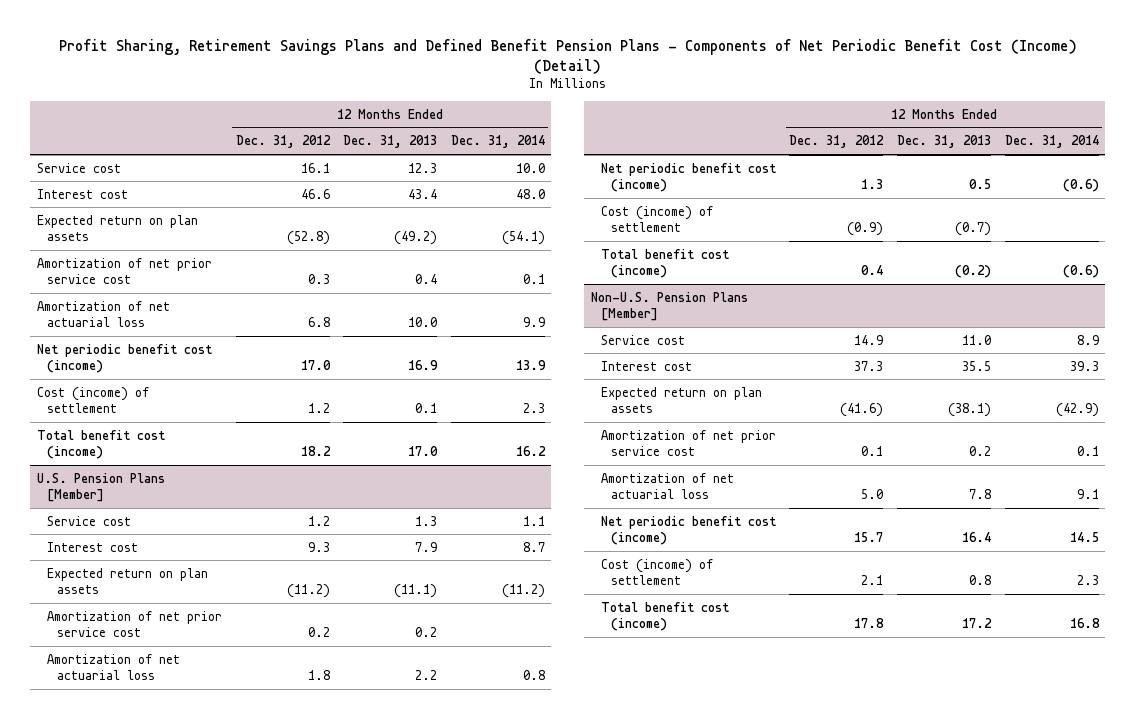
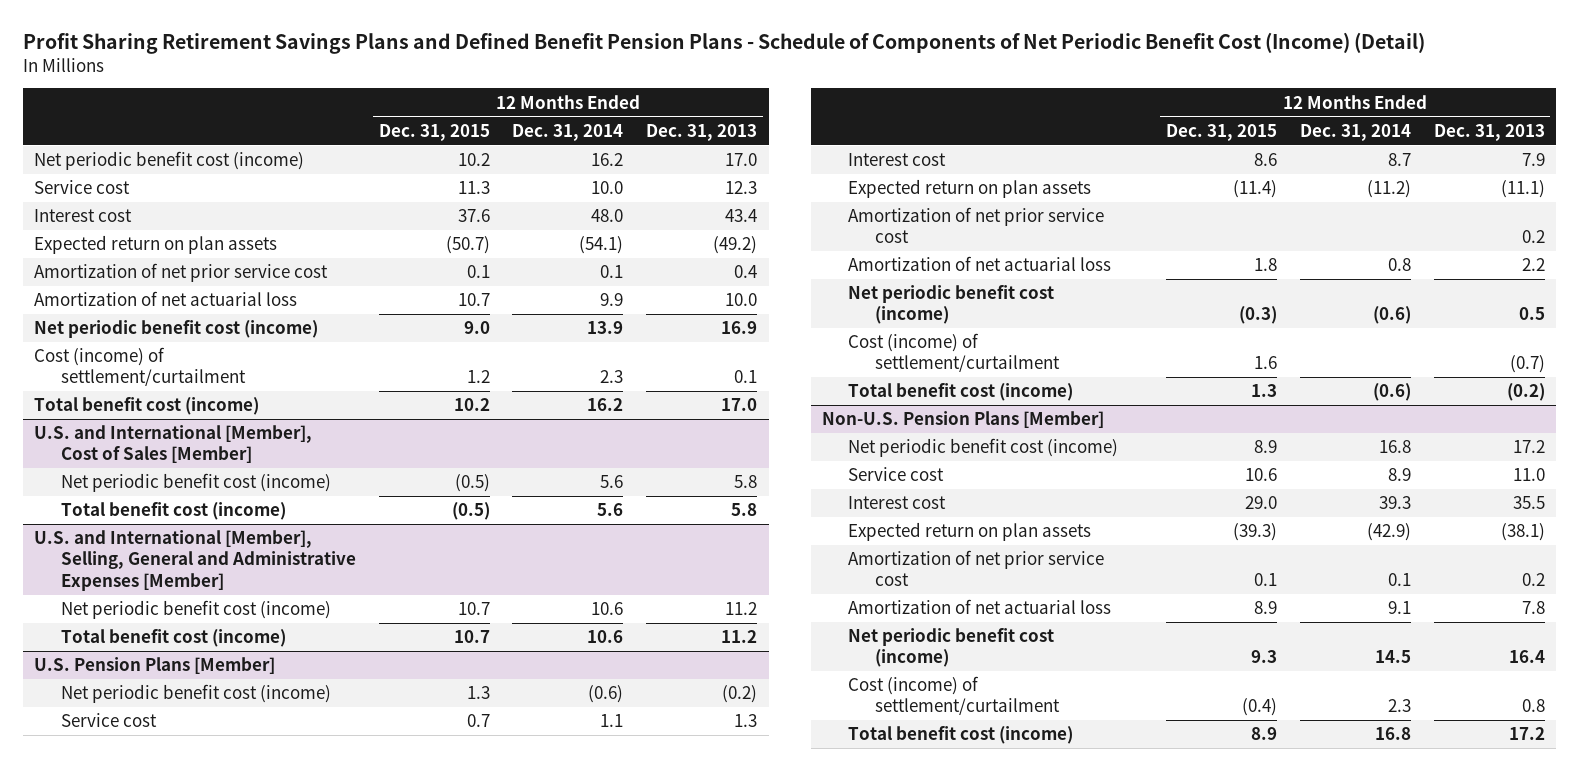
- Profit Sharing, Retirement Savings Plans and Defined Benefit Pension Plans - Components of Net Periodic Benefit Cost (Income) (Detail)
+ Profit Sharing Retirement Savings Plans and Defined Benefit Pension Plans - Schedule of Components of Net Periodic Benefit Cost (Income) (Detail)
- | 12 Months Ended Dec. 31, 2012 | 12 Months Ended Dec. 31, 2013 | 12 Months Ended Dec. 31, 2014
+ | 12 Months Ended Dec. 31, 2015 | 12 Months Ended Dec. 31, 2014 | 12 Months Ended Dec. 31, 2013
+ Net periodic benefit cost (income) | 10.2 | 16.2 | 17.0
- Cost (income) of settlement | 1.2 | 0.1 | 2.3
+ Cost (income) of settlement/curtailment | 1.2 | 2.3 | 0.1
+ U.S. and International [Member], Cost of Sales [Member]
+ Net periodic benefit cost (income) | (0.5) | 5.6 | 5.8
+ Total benefit cost (income) | (0.5) | 5.6 | 5.8
+ U.S. and International [Member], Selling, General and Administrative Expenses [Member]
+ Net periodic benefit cost (income) | 10.7 | 10.6 | 11.2
+ Total benefit cost (income) | 10.7 | 10.6 | 11.2
@ U.S. Pension Plans [Member]
+ Net periodic benefit cost (income) | 1.3 | (0.6) | (0.2)
- Cost (income) of settlement | (0.9) | (0.7) |
+ Cost (income) of settlement/curtailment | 1.6 | | (0.7)
@ Non-U.S. Pension Plans [Member]
+ Net periodic benefit cost (income) | 8.9 | 16.8 | 17.2
- Cost (income) of settlement | 2.1 | 0.8 | 2.3
+ Cost (income) of settlement/curtailment | (0.4) | 2.3 | 0.8

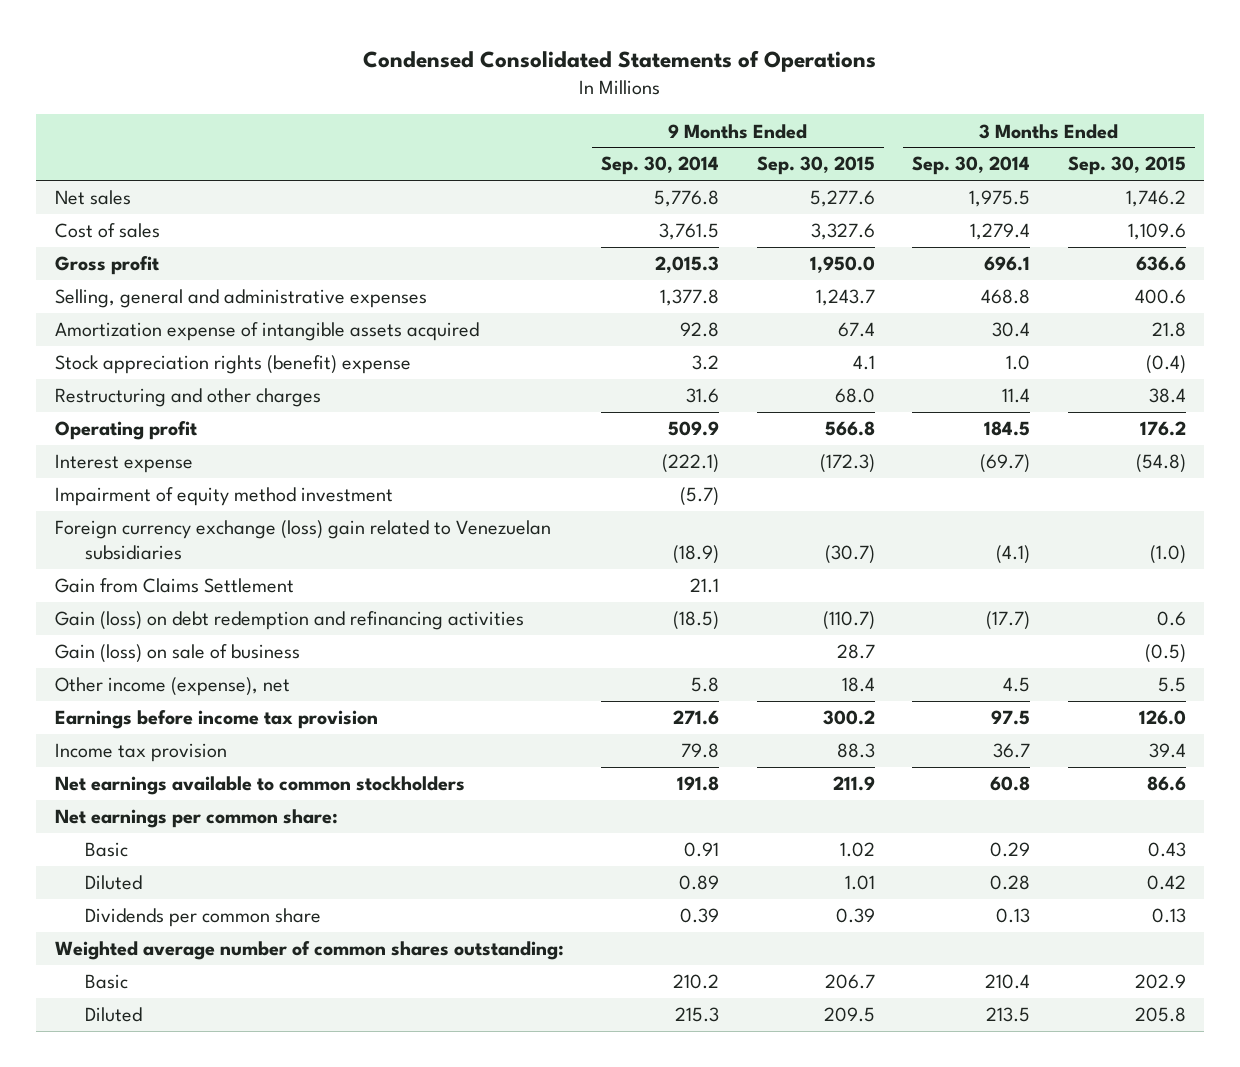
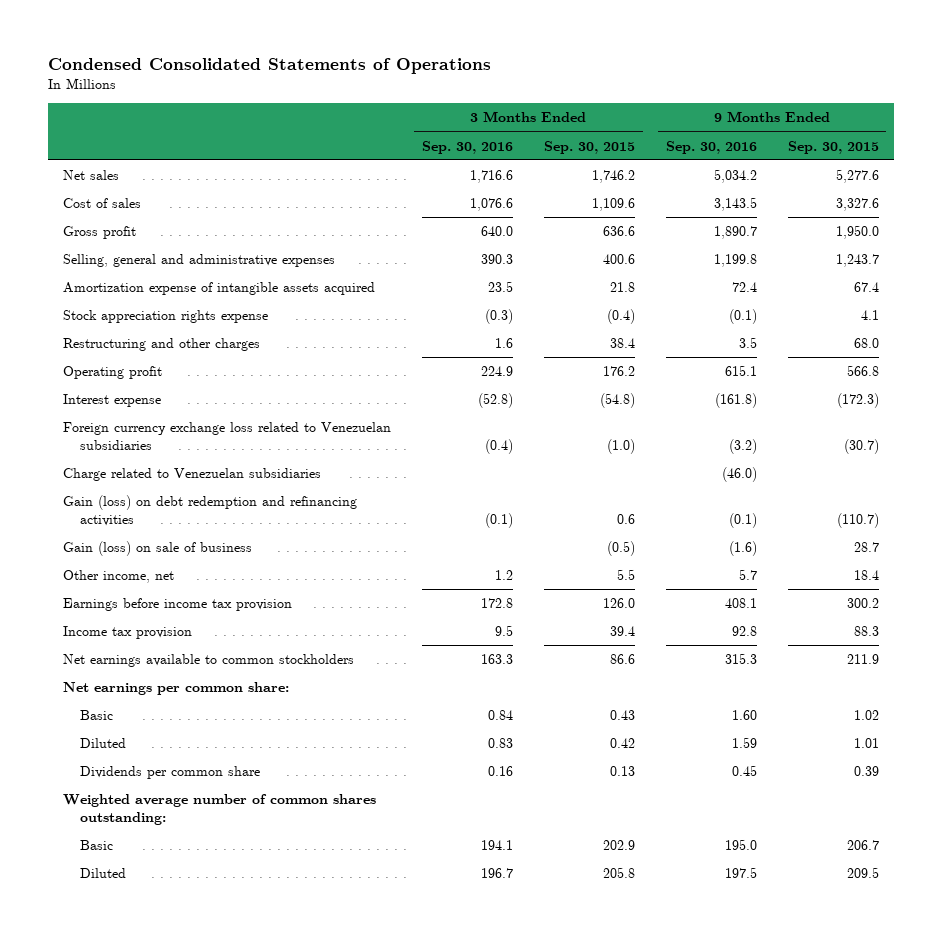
- | 9 Months Ended Sep. 30, 2014 | 9 Months Ended Sep. 30, 2015 | 3 Months Ended Sep. 30, 2014 | 3 Months Ended Sep. 30, 2015
+ | 3 Months Ended Sep. 30, 2016 | 3 Months Ended Sep. 30, 2015 | 9 Months Ended Sep. 30, 2016 | 9 Months Ended Sep. 30, 2015
- Stock appreciation rights (benefit) expense | 3.2 | 4.1 | 1.0 | (0.4)
+ Stock appreciation rights expense | (0.3) | (0.4) | (0.1) | 4.1
- Impairment of equity method investment | (5.7) | | |
- Foreign currency exchange (loss) gain related to Venezuelan subsidiaries | (18.9) | (30.7) | (4.1) | (1.0)
- Gain from Claims Settlement | 21.1 | | |
+ Foreign currency exchange loss related to Venezuelan subsidiaries | (0.4) | (1.0) | (3.2) | (30.7)
+ Charge related to Venezuelan subsidiaries | | | (46.0) |
- Other income (expense), net | 5.8 | 18.4 | 4.5 | 5.5
+ Other income, net | 1.2 | 5.5 | 5.7 | 18.4

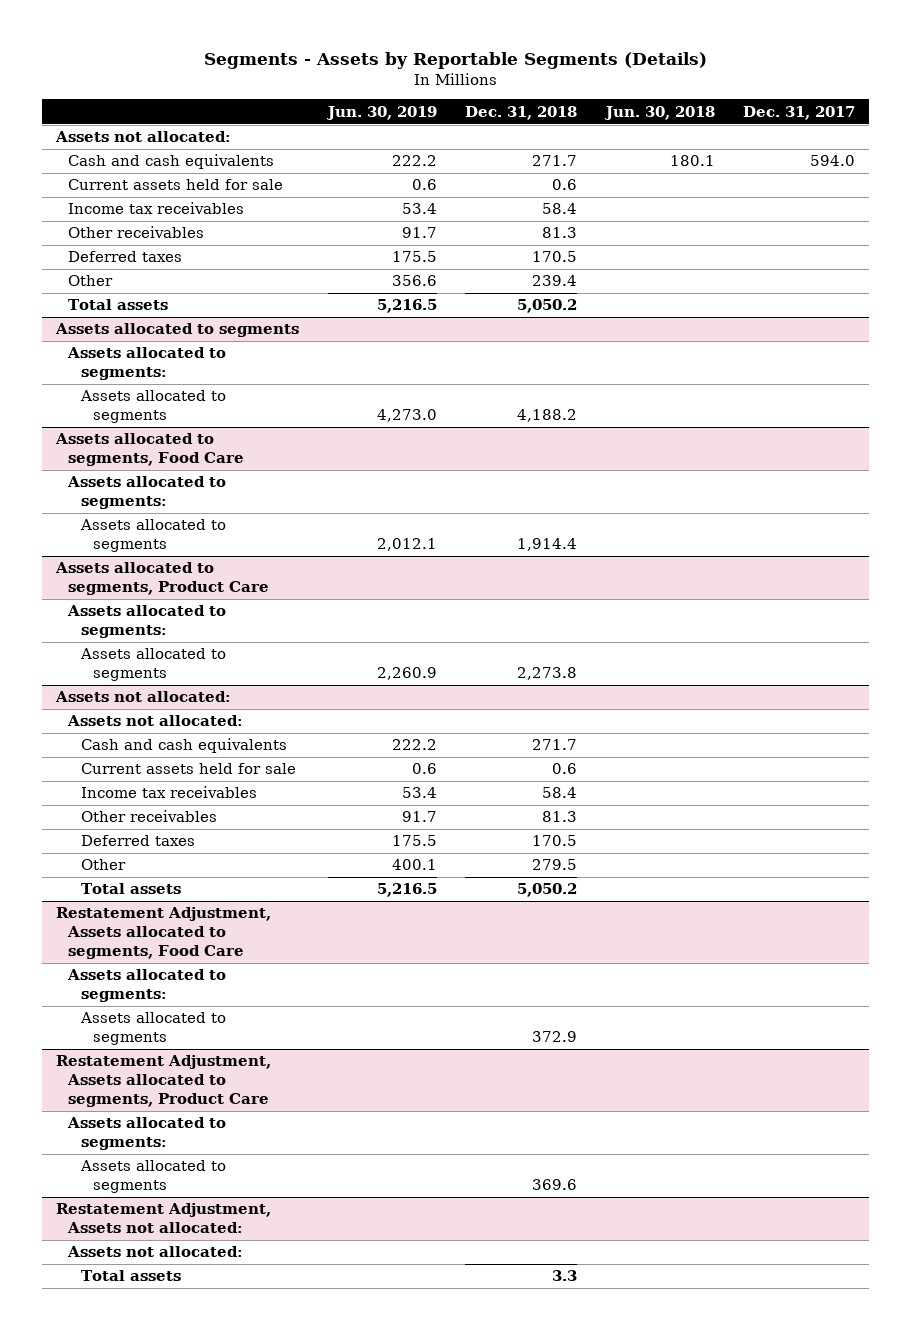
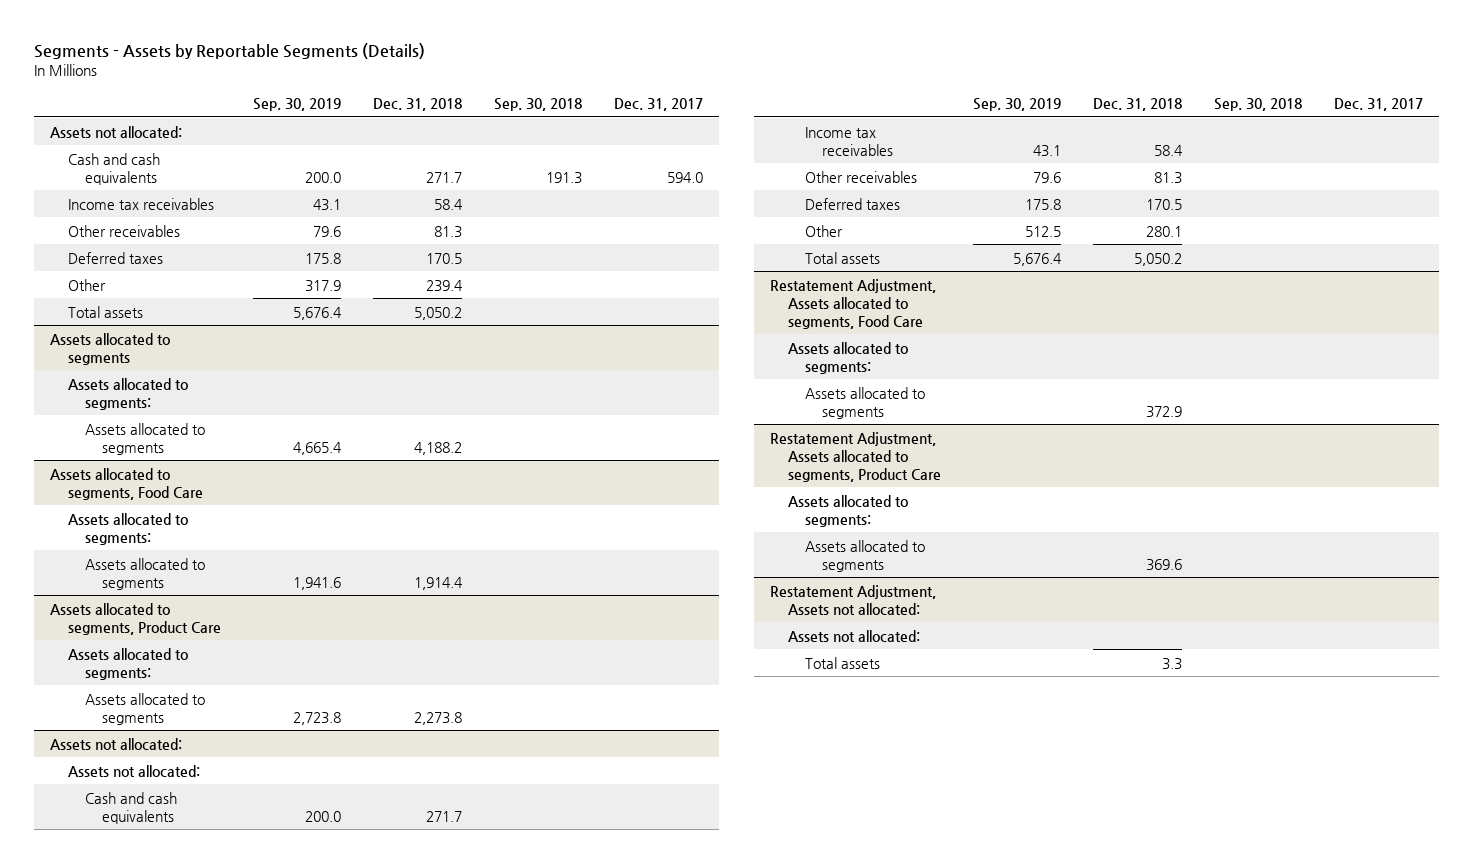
- | Jun. 30, 2019 | Dec. 31, 2018 | Jun. 30, 2018 | Dec. 31, 2017
+ | Sep. 30, 2019 | Dec. 31, 2018 | Sep. 30, 2018 | Dec. 31, 2017
- Current assets held for sale | 0.6 | 0.6 | |
@ Assets not allocated:
- Current assets held for sale | 0.6 | 0.6 | |
- Other | 400.1 | 279.5 | |
+ Other | 512.5 | 280.1 | |

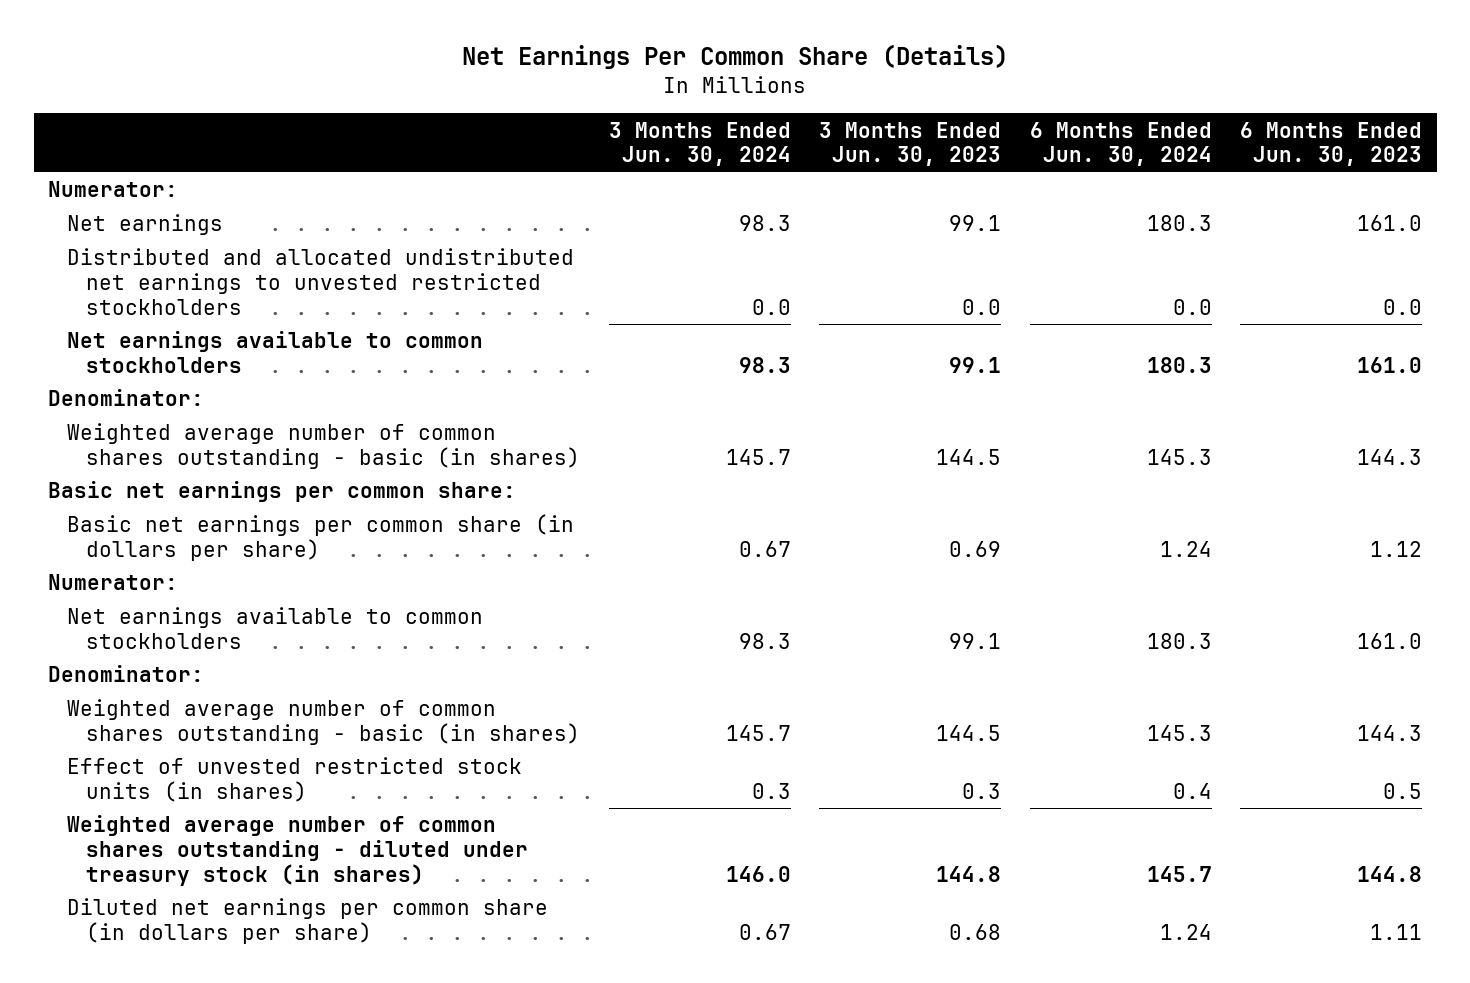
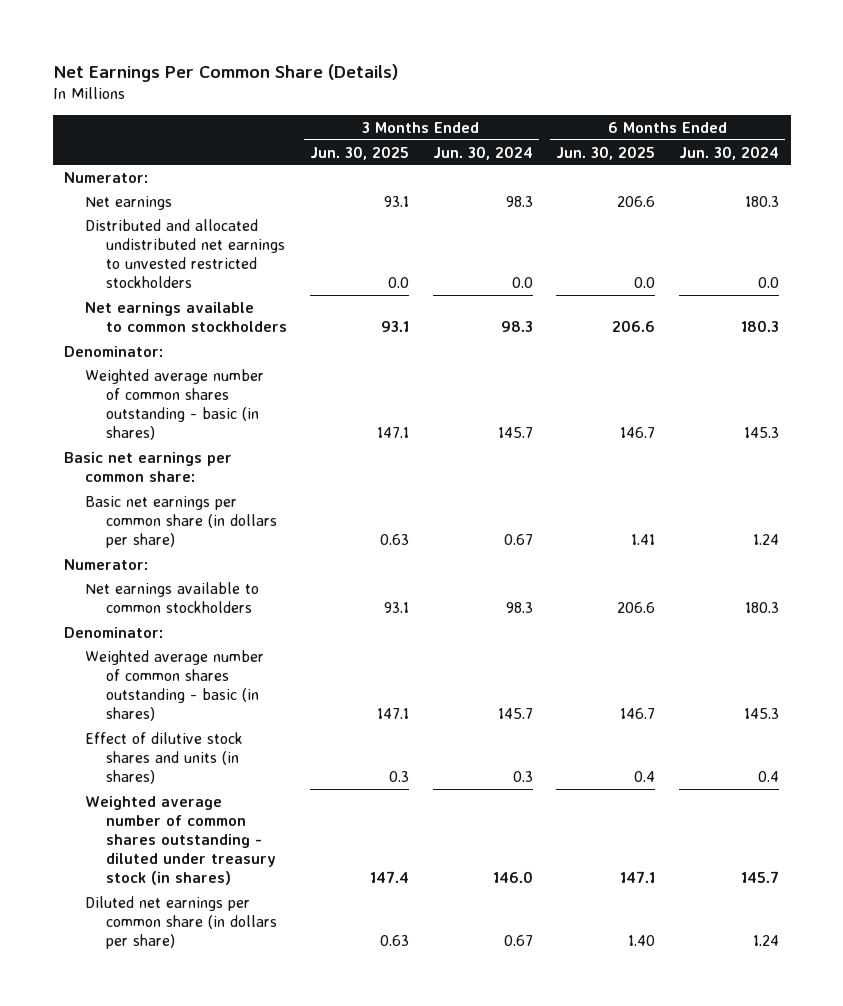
- | 3 Months Ended Jun. 30, 2024 | 3 Months Ended Jun. 30, 2023 | 6 Months Ended Jun. 30, 2024 | 6 Months Ended Jun. 30, 2023
+ | 3 Months Ended Jun. 30, 2025 | 3 Months Ended Jun. 30, 2024 | 6 Months Ended Jun. 30, 2025 | 6 Months Ended Jun. 30, 2024
- Effect of unvested restricted stock units (in shares) | 0.3 | 0.3 | 0.4 | 0.5
+ Effect of dilutive stock shares and units (in shares) | 0.3 | 0.3 | 0.4 | 0.4

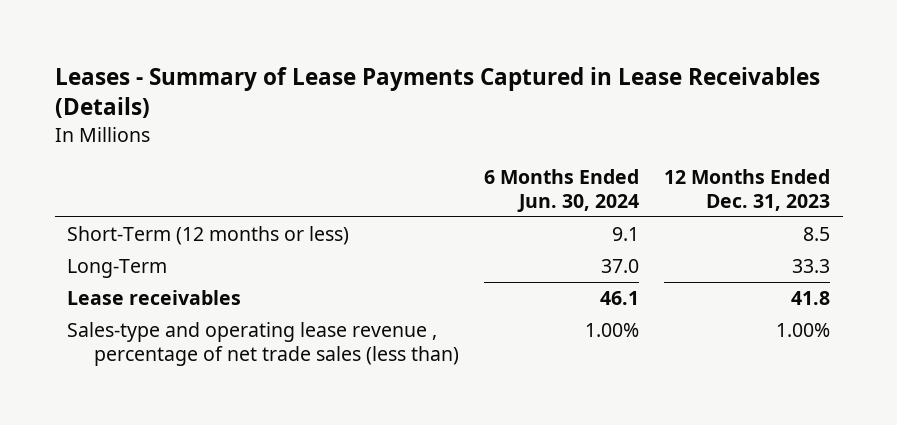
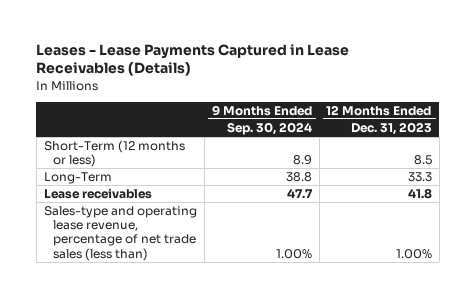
- Leases - Summary of Lease Payments Captured in Lease Receivables (Details)
+ Leases - Lease Payments Captured in Lease Receivables (Details)
- | 6 Months Ended Jun. 30, 2024 | 12 Months Ended Dec. 31, 2023
+ | 9 Months Ended Sep. 30, 2024 | 12 Months Ended Dec. 31, 2023
- Sales-type and operating lease revenue , percentage of net trade sales (less than) | 1.00% | 1.00%
+ Sales-type and operating lease revenue, percentage of net trade sales (less than) | 1.00% | 1.00%

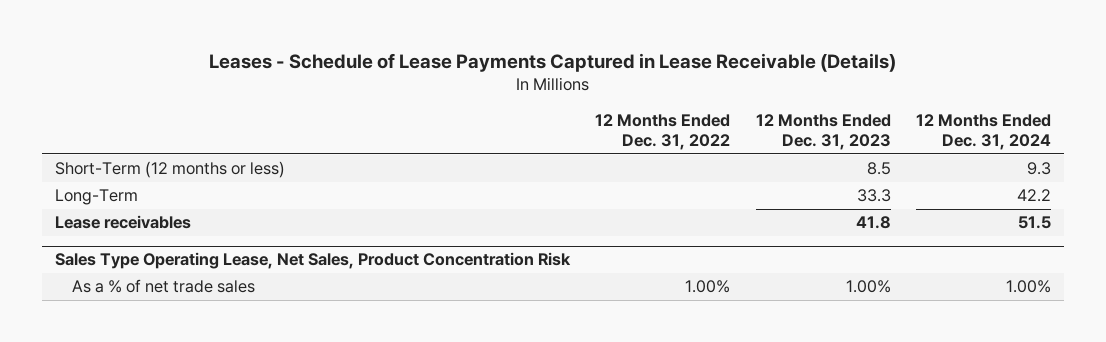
- Leases - Lease Payments Captured in Lease Receivables (Details)
+ Leases - Schedule of Lease Payments Captured in Lease Receivable (Details)
- | 9 Months Ended Sep. 30, 2024 | 12 Months Ended Dec. 31, 2023
+ | 12 Months Ended Dec. 31, 2022 | 12 Months Ended Dec. 31, 2023 | 12 Months Ended Dec. 31, 2024
- Sales-type and operating lease revenue, percentage of net trade sales (less than) | 1.00% | 1.00%
+ Sales Type Operating Lease, Net Sales, Product Concentration Risk
+ As a % of net trade sales | 1.00% | 1.00% | 1.00%

